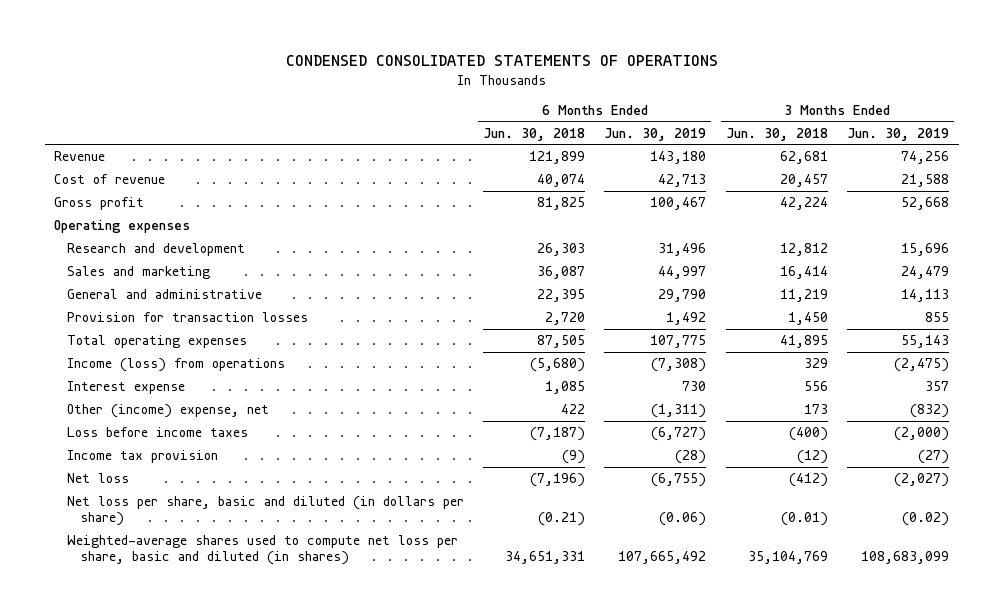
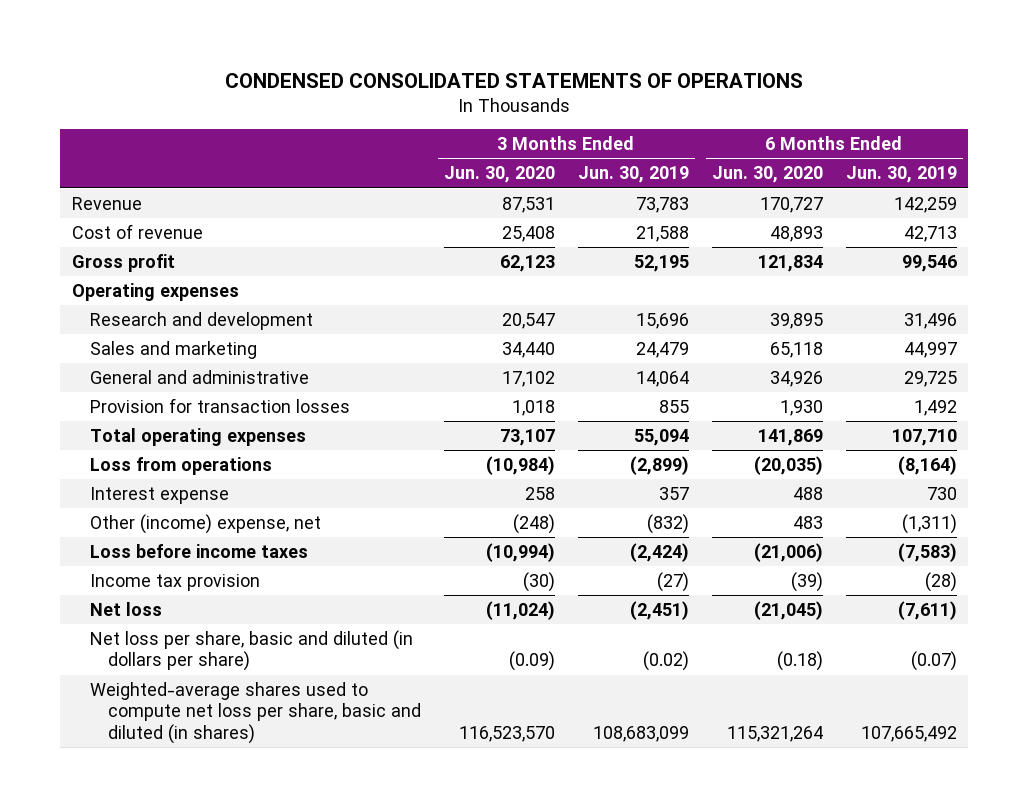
- | 6 Months Ended Jun. 30, 2018 | 6 Months Ended Jun. 30, 2019 | 3 Months Ended Jun. 30, 2018 | 3 Months Ended Jun. 30, 2019
+ | 3 Months Ended Jun. 30, 2020 | 3 Months Ended Jun. 30, 2019 | 6 Months Ended Jun. 30, 2020 | 6 Months Ended Jun. 30, 2019
- Revenue | 121,899 | 143,180 | 62,681 | 74,256
+ Revenue | 87,531 | 73,783 | 170,727 | 142,259
- Gross profit | 81,825 | 100,467 | 42,224 | 52,668
+ Gross profit | 62,123 | 52,195 | 121,834 | 99,546
- General and administrative | 22,395 | 29,790 | 11,219 | 14,113
+ General and administrative | 17,102 | 14,064 | 34,926 | 29,725
- Total operating expenses | 87,505 | 107,775 | 41,895 | 55,143
- Income (loss) from operations | (5,680) | (7,308) | 329 | (2,475)
+ Total operating expenses | 73,107 | 55,094 | 141,869 | 107,710
+ Loss from operations | (10,984) | (2,899) | (20,035) | (8,164)
- Loss before income taxes | (7,187) | (6,727) | (400) | (2,000)
+ Loss before income taxes | (10,994) | (2,424) | (21,006) | (7,583)
- Net loss | (7,196) | (6,755) | (412) | (2,027)
- Net loss per share, basic and diluted (in dollars per share) | (0.21) | (0.06) | (0.01) | (0.02)
+ Net loss | (11,024) | (2,451) | (21,045) | (7,611)
+ Net loss per share, basic and diluted (in dollars per share) | (0.09) | (0.02) | (0.18) | (0.07)

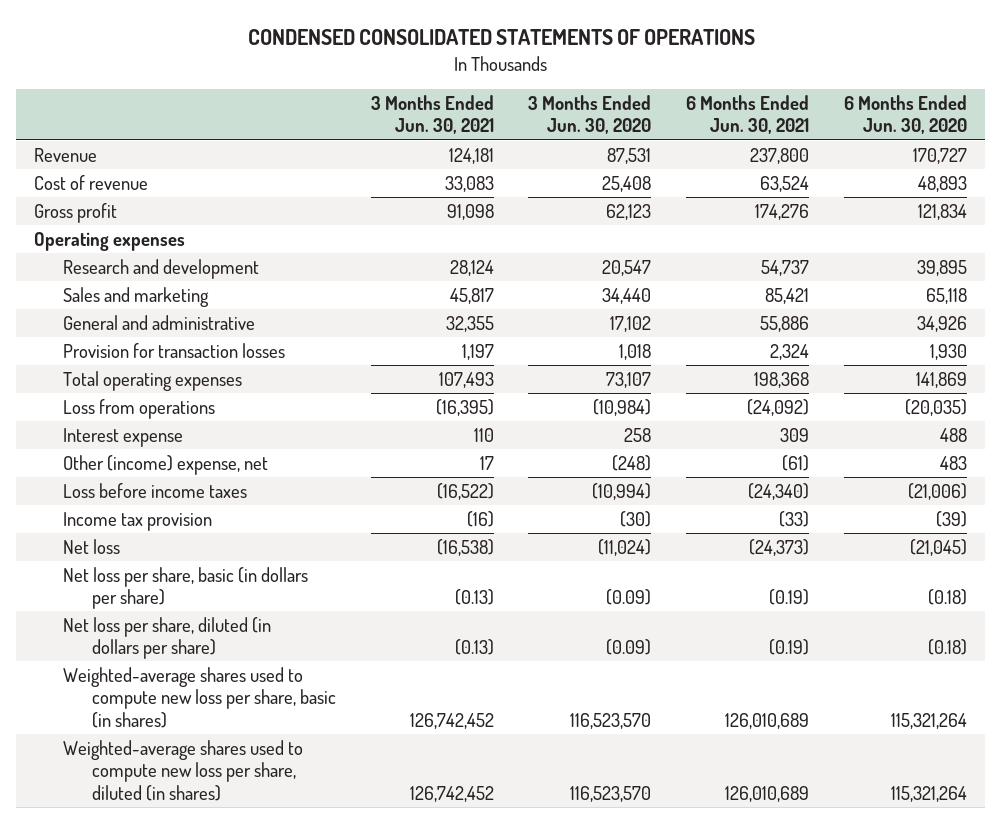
- | 3 Months Ended Jun. 30, 2020 | 3 Months Ended Jun. 30, 2019 | 6 Months Ended Jun. 30, 2020 | 6 Months Ended Jun. 30, 2019
+ | 3 Months Ended Jun. 30, 2021 | 3 Months Ended Jun. 30, 2020 | 6 Months Ended Jun. 30, 2021 | 6 Months Ended Jun. 30, 2020
- Net loss per share, basic and diluted (in dollars per share) | (0.09) | (0.02) | (0.18) | (0.07)
- Weighted-average shares used to compute net loss per share, basic and diluted (in shares) | 116,523,570 | 108,683,099 | 115,321,264 | 107,665,492
+ Net loss per share, basic (in dollars per share) | (0.13) | (0.09) | (0.19) | (0.18)
+ Net loss per share, diluted (in dollars per share) | (0.13) | (0.09) | (0.19) | (0.18)
+ Weighted-average shares used to compute new loss per share, basic (in shares) | 126,742,452 | 116,523,570 | 126,010,689 | 115,321,264
+ Weighted-average shares used to compute new loss per share, diluted (in shares) | 126,742,452 | 116,523,570 | 126,010,689 | 115,321,264

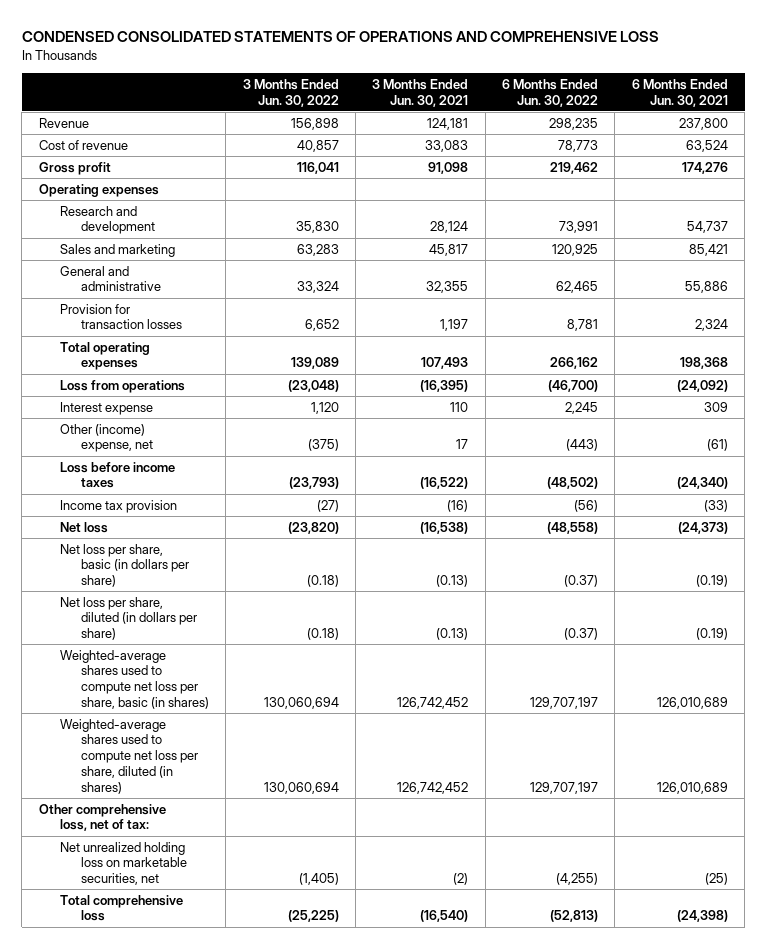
- CONDENSED CONSOLIDATED STATEMENTS OF OPERATIONS
+ CONDENSED CONSOLIDATED STATEMENTS OF OPERATIONS AND COMPREHENSIVE LOSS
- | 3 Months Ended Jun. 30, 2021 | 3 Months Ended Jun. 30, 2020 | 6 Months Ended Jun. 30, 2021 | 6 Months Ended Jun. 30, 2020
+ | 3 Months Ended Jun. 30, 2022 | 3 Months Ended Jun. 30, 2021 | 6 Months Ended Jun. 30, 2022 | 6 Months Ended Jun. 30, 2021
- Weighted-average shares used to compute new loss per share, basic (in shares) | 126,742,452 | 116,523,570 | 126,010,689 | 115,321,264
- Weighted-average shares used to compute new loss per share, diluted (in shares) | 126,742,452 | 116,523,570 | 126,010,689 | 115,321,264
+ Weighted-average shares used to compute net loss per share, basic (in shares) | 130,060,694 | 126,742,452 | 129,707,197 | 126,010,689
+ Weighted-average shares used to compute net loss per share, diluted (in shares) | 130,060,694 | 126,742,452 | 129,707,197 | 126,010,689
+ Other comprehensive loss, net of tax:
+ Net unrealized holding loss on marketable securities, net | (1,405) | (2) | (4,255) | (25)
+ Total comprehensive loss | (25,225) | (16,540) | (52,813) | (24,398)

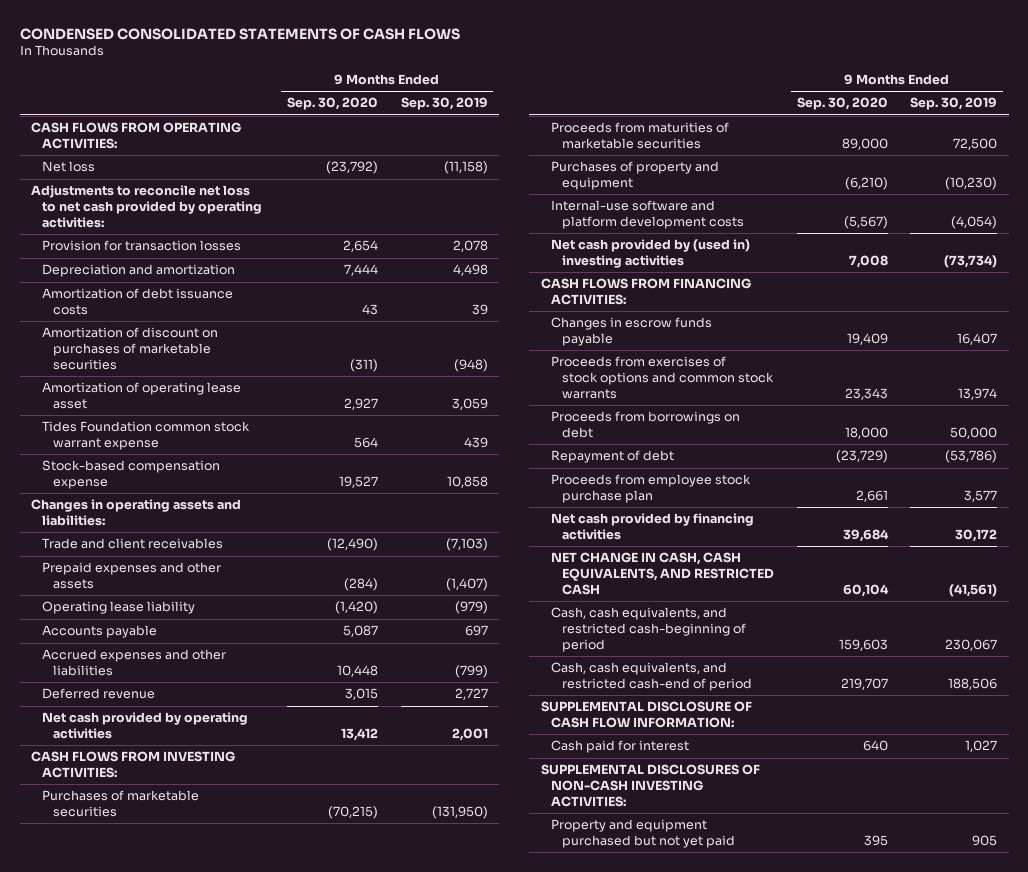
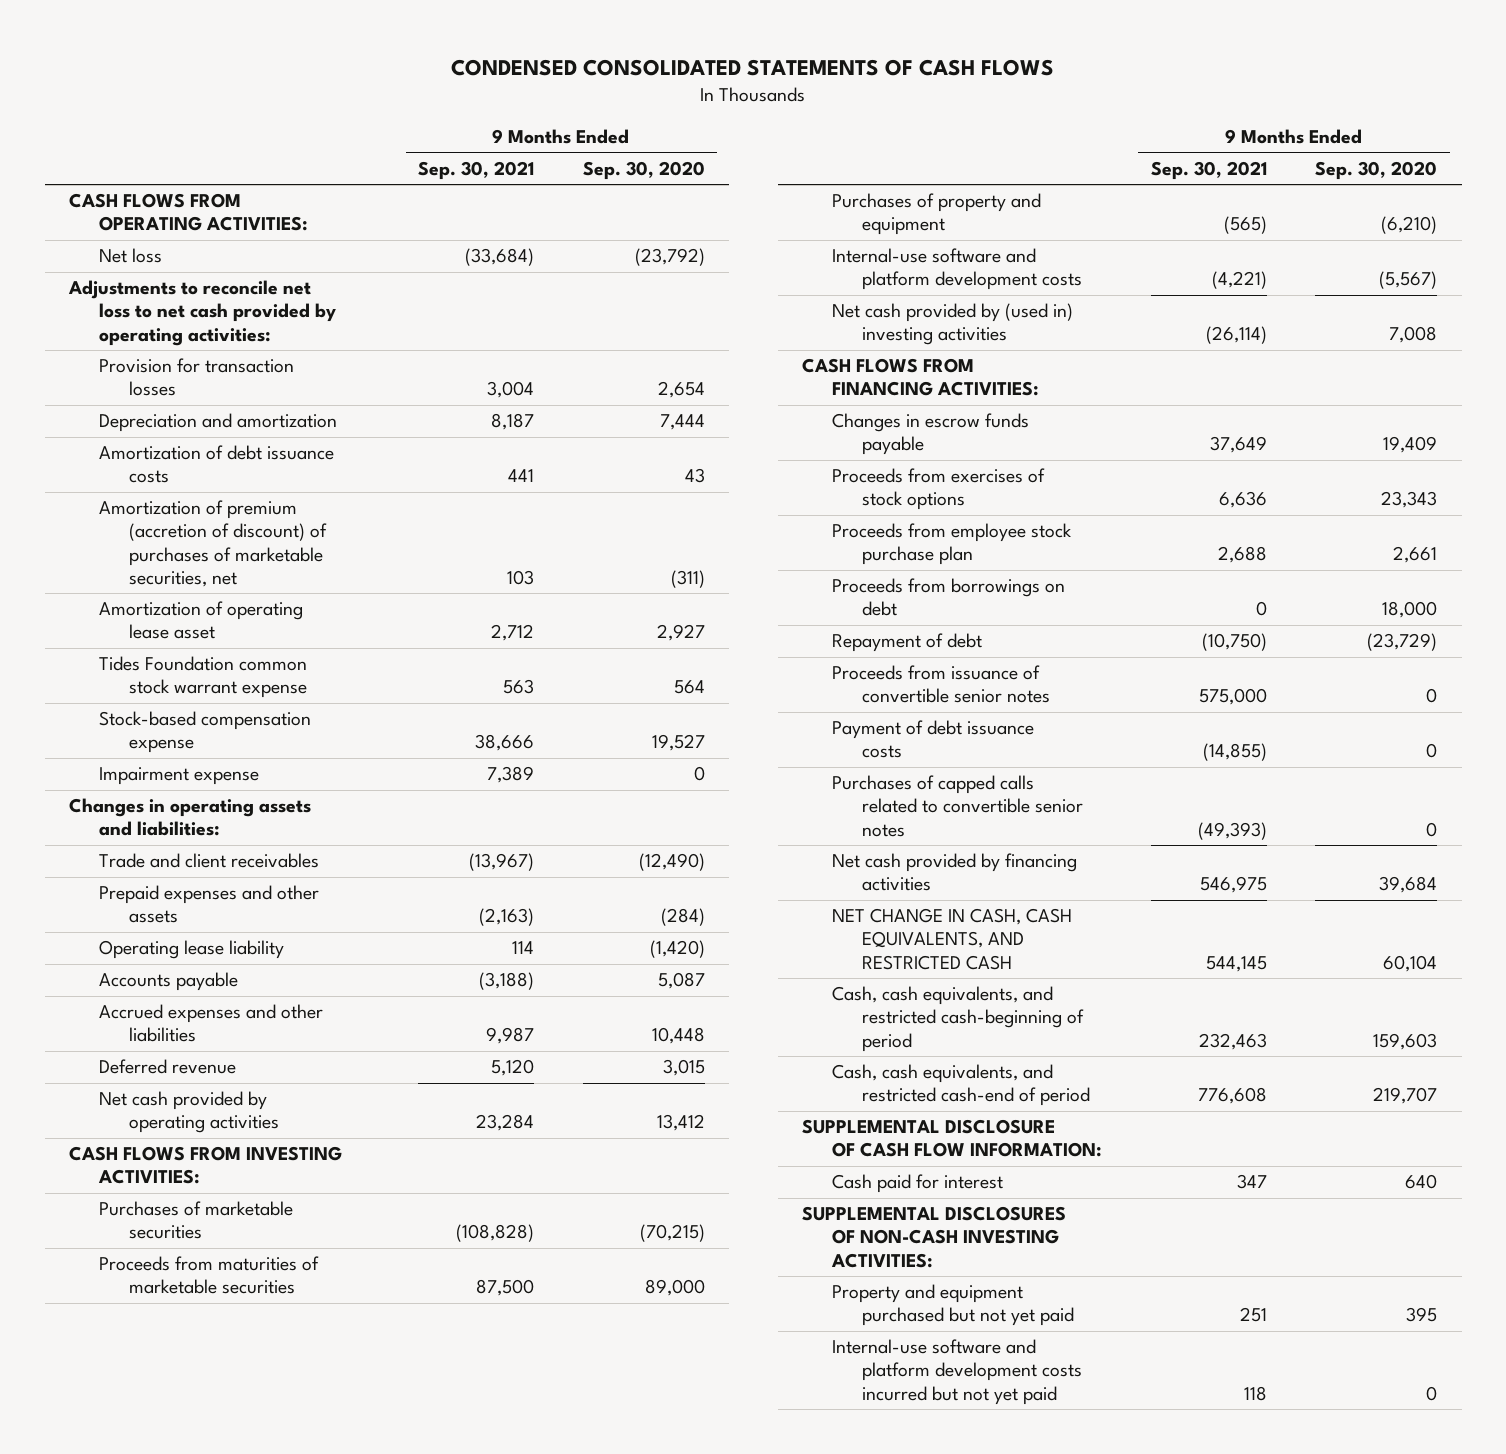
- | 9 Months Ended Sep. 30, 2020 | 9 Months Ended Sep. 30, 2019
+ | 9 Months Ended Sep. 30, 2021 | 9 Months Ended Sep. 30, 2020
- Amortization of discount on purchases of marketable securities | (311) | (948)
+ Amortization of premium (accretion of discount) of purchases of marketable securities, net | 103 | (311)
+ Impairment expense | 7,389 | 0
- Proceeds from exercises of stock options and common stock warrants | 23,343 | 13,974
+ Proceeds from exercises of stock options | 6,636 | 23,343
moved up: Proceeds from employee stock purchase plan | 2,688 | 2,661
+ Proceeds from issuance of convertible senior notes | 575,000 | 0
+ Payment of debt issuance costs | (14,855) | 0
+ Purchases of capped calls related to convertible senior notes | (49,393) | 0
+ Internal-use software and platform development costs incurred but not yet paid | 118 | 0

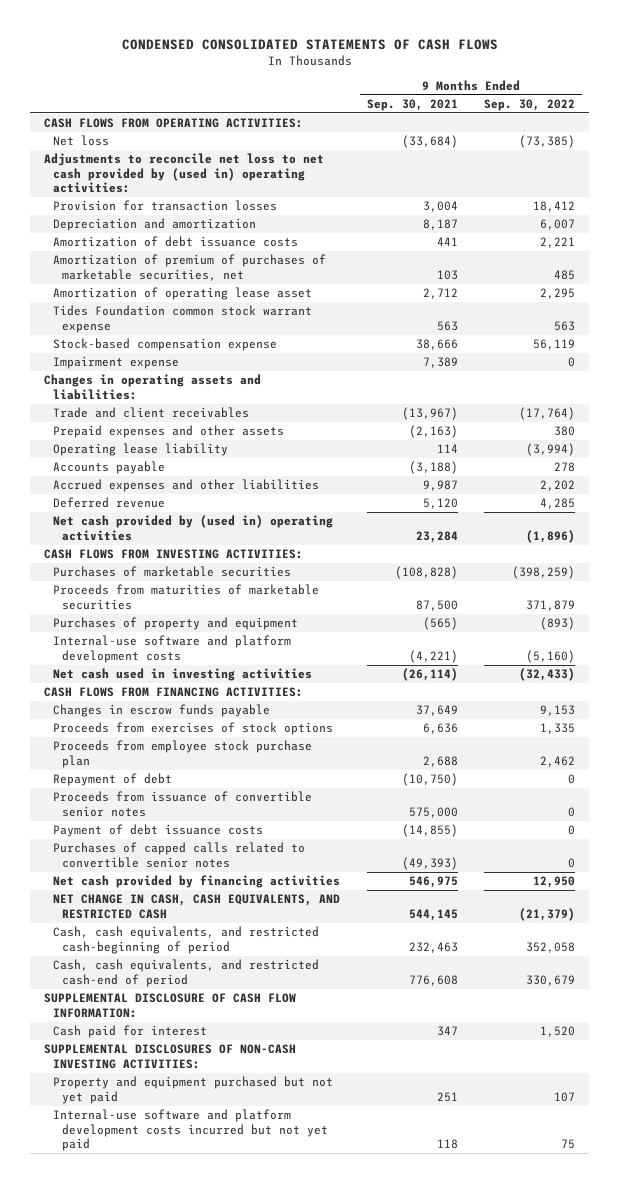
- | 9 Months Ended Sep. 30, 2021 | 9 Months Ended Sep. 30, 2020
+ | 9 Months Ended Sep. 30, 2021 | 9 Months Ended Sep. 30, 2022
- Adjustments to reconcile net loss to net cash provided by operating activities:
+ Adjustments to reconcile net loss to net cash provided by (used in) operating activities:
- Amortization of premium (accretion of discount) of purchases of marketable securities, net | 103 | (311)
+ Amortization of premium of purchases of marketable securities, net | 103 | 485
- Net cash provided by operating activities | 23,284 | 13,412
+ Net cash provided by (used in) operating activities | 23,284 | (1,896)
- Net cash provided by (used in) investing activities | (26,114) | 7,008
+ Net cash used in investing activities | (26,114) | (32,433)
- Proceeds from borrowings on debt | 0 | 18,000

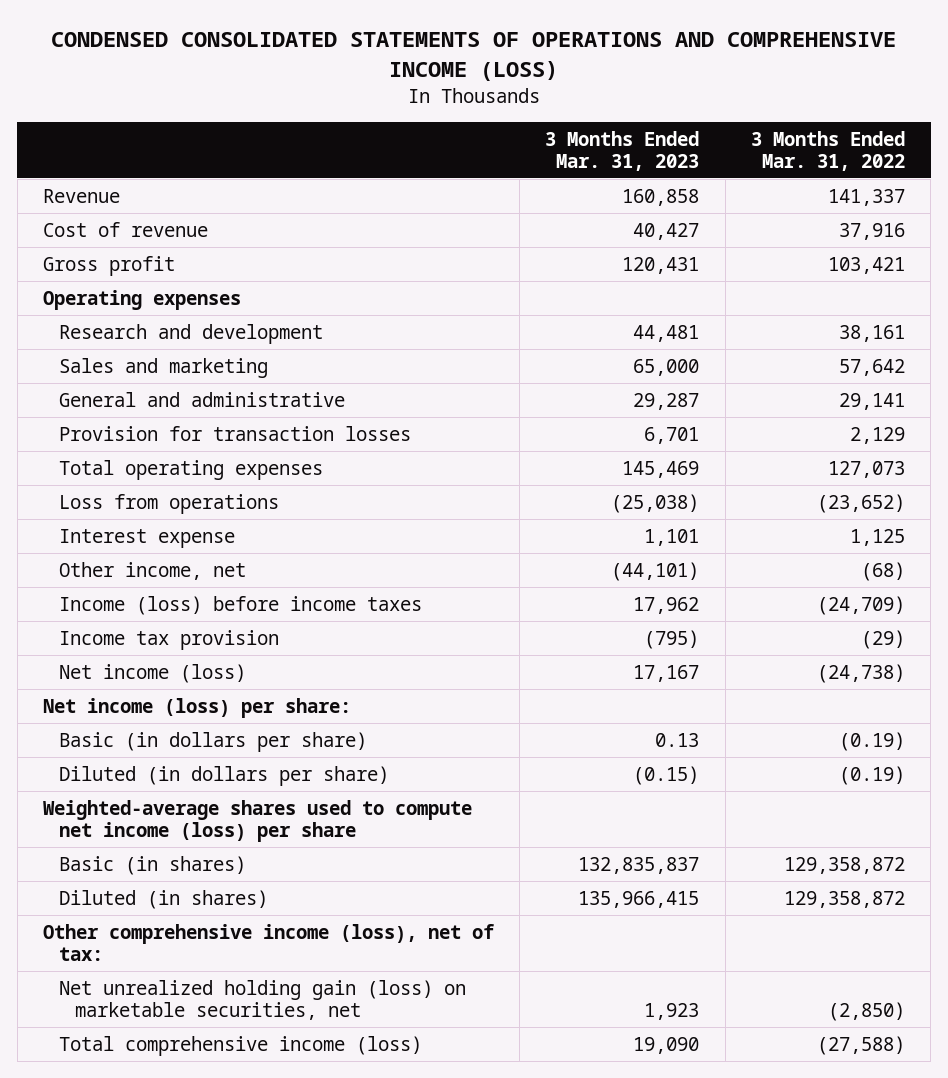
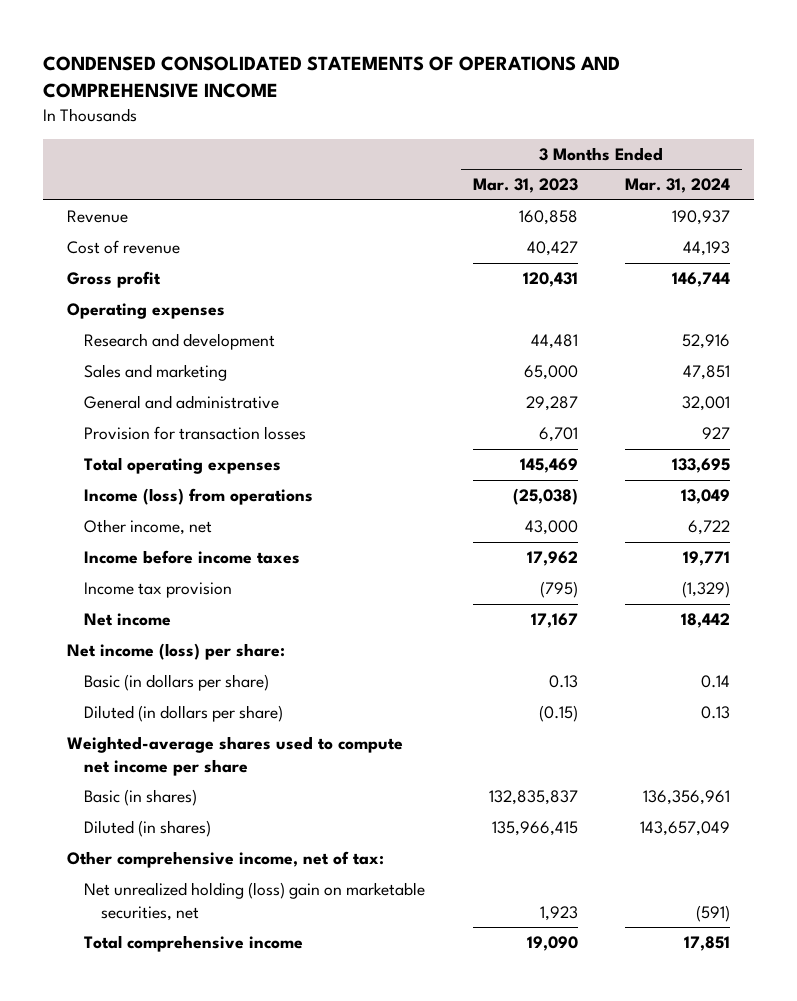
- CONDENSED CONSOLIDATED STATEMENTS OF OPERATIONS AND COMPREHENSIVE INCOME (LOSS)
+ CONDENSED CONSOLIDATED STATEMENTS OF OPERATIONS AND COMPREHENSIVE INCOME
- | 3 Months Ended Mar. 31, 2023 | 3 Months Ended Mar. 31, 2022
+ | 3 Months Ended Mar. 31, 2023 | 3 Months Ended Mar. 31, 2024
- Loss from operations | (25,038) | (23,652)
- Interest expense | 1,101 | 1,125
- Other income, net | (44,101) | (68)
- Income (loss) before income taxes | 17,962 | (24,709)
+ Income (loss) from operations | (25,038) | 13,049
+ Other income, net | 43,000 | 6,722
+ Income before income taxes | 17,962 | 19,771
- Net income (loss) | 17,167 | (24,738)
+ Net income | 17,167 | 18,442
- Weighted-average shares used to compute net income (loss) per share
+ Weighted-average shares used to compute net income per share
- Other comprehensive income (loss), net of tax:
- Net unrealized holding gain (loss) on marketable securities, net | 1,923 | (2,850)
- Total comprehensive income (loss) | 19,090 | (27,588)
+ Other comprehensive income, net of tax:
+ Net unrealized holding (loss) gain on marketable securities, net | 1,923 | (591)
+ Total comprehensive income | 19,090 | 17,851

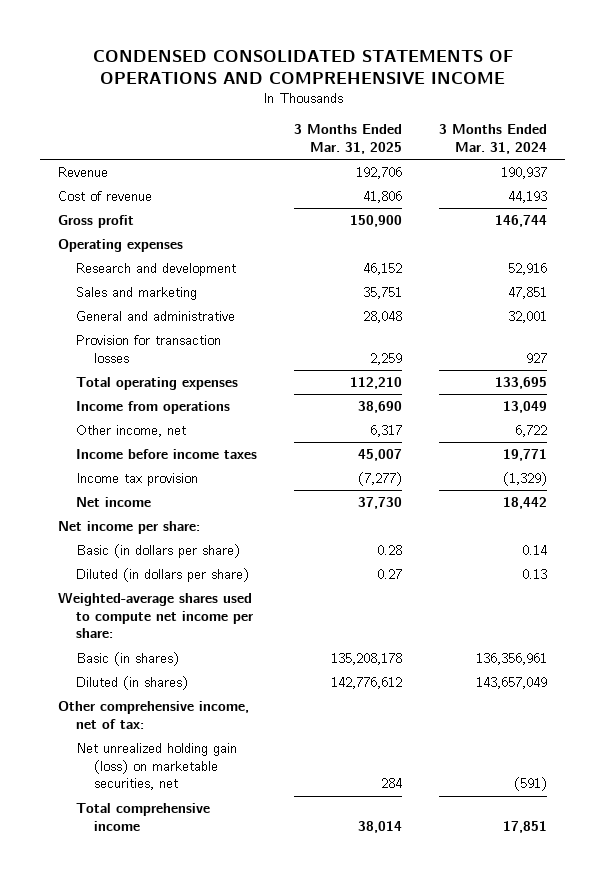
- | 3 Months Ended Mar. 31, 2023 | 3 Months Ended Mar. 31, 2024
+ | 3 Months Ended Mar. 31, 2025 | 3 Months Ended Mar. 31, 2024
- Income (loss) from operations | (25,038) | 13,049
+ Income from operations | 38,690 | 13,049
- Net income (loss) per share:
+ Net income per share:
- Weighted-average shares used to compute net income per share
+ Weighted-average shares used to compute net income per share:
- Net unrealized holding (loss) gain on marketable securities, net | 1,923 | (591)
+ Net unrealized holding gain (loss) on marketable securities, net | 284 | (591)

